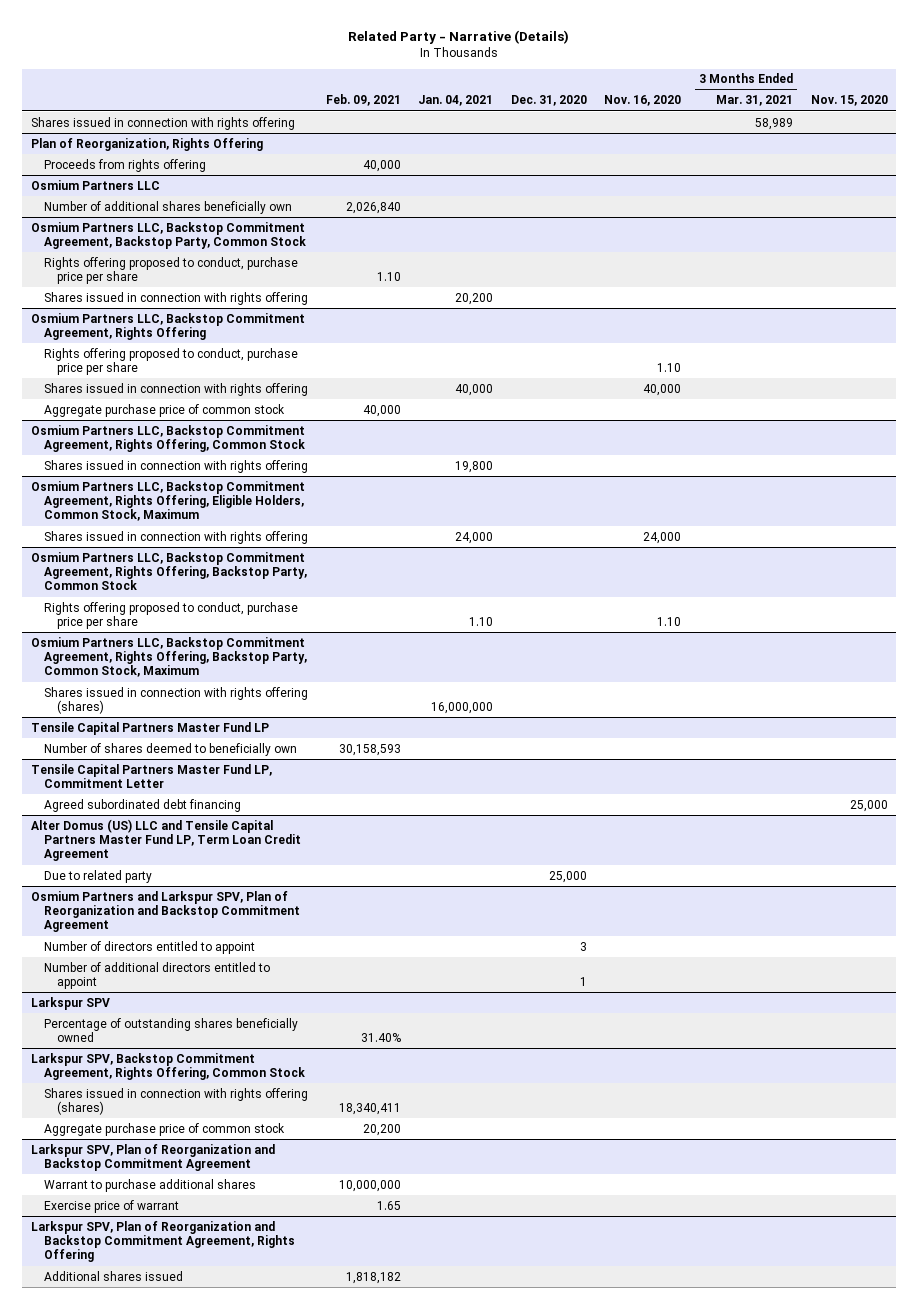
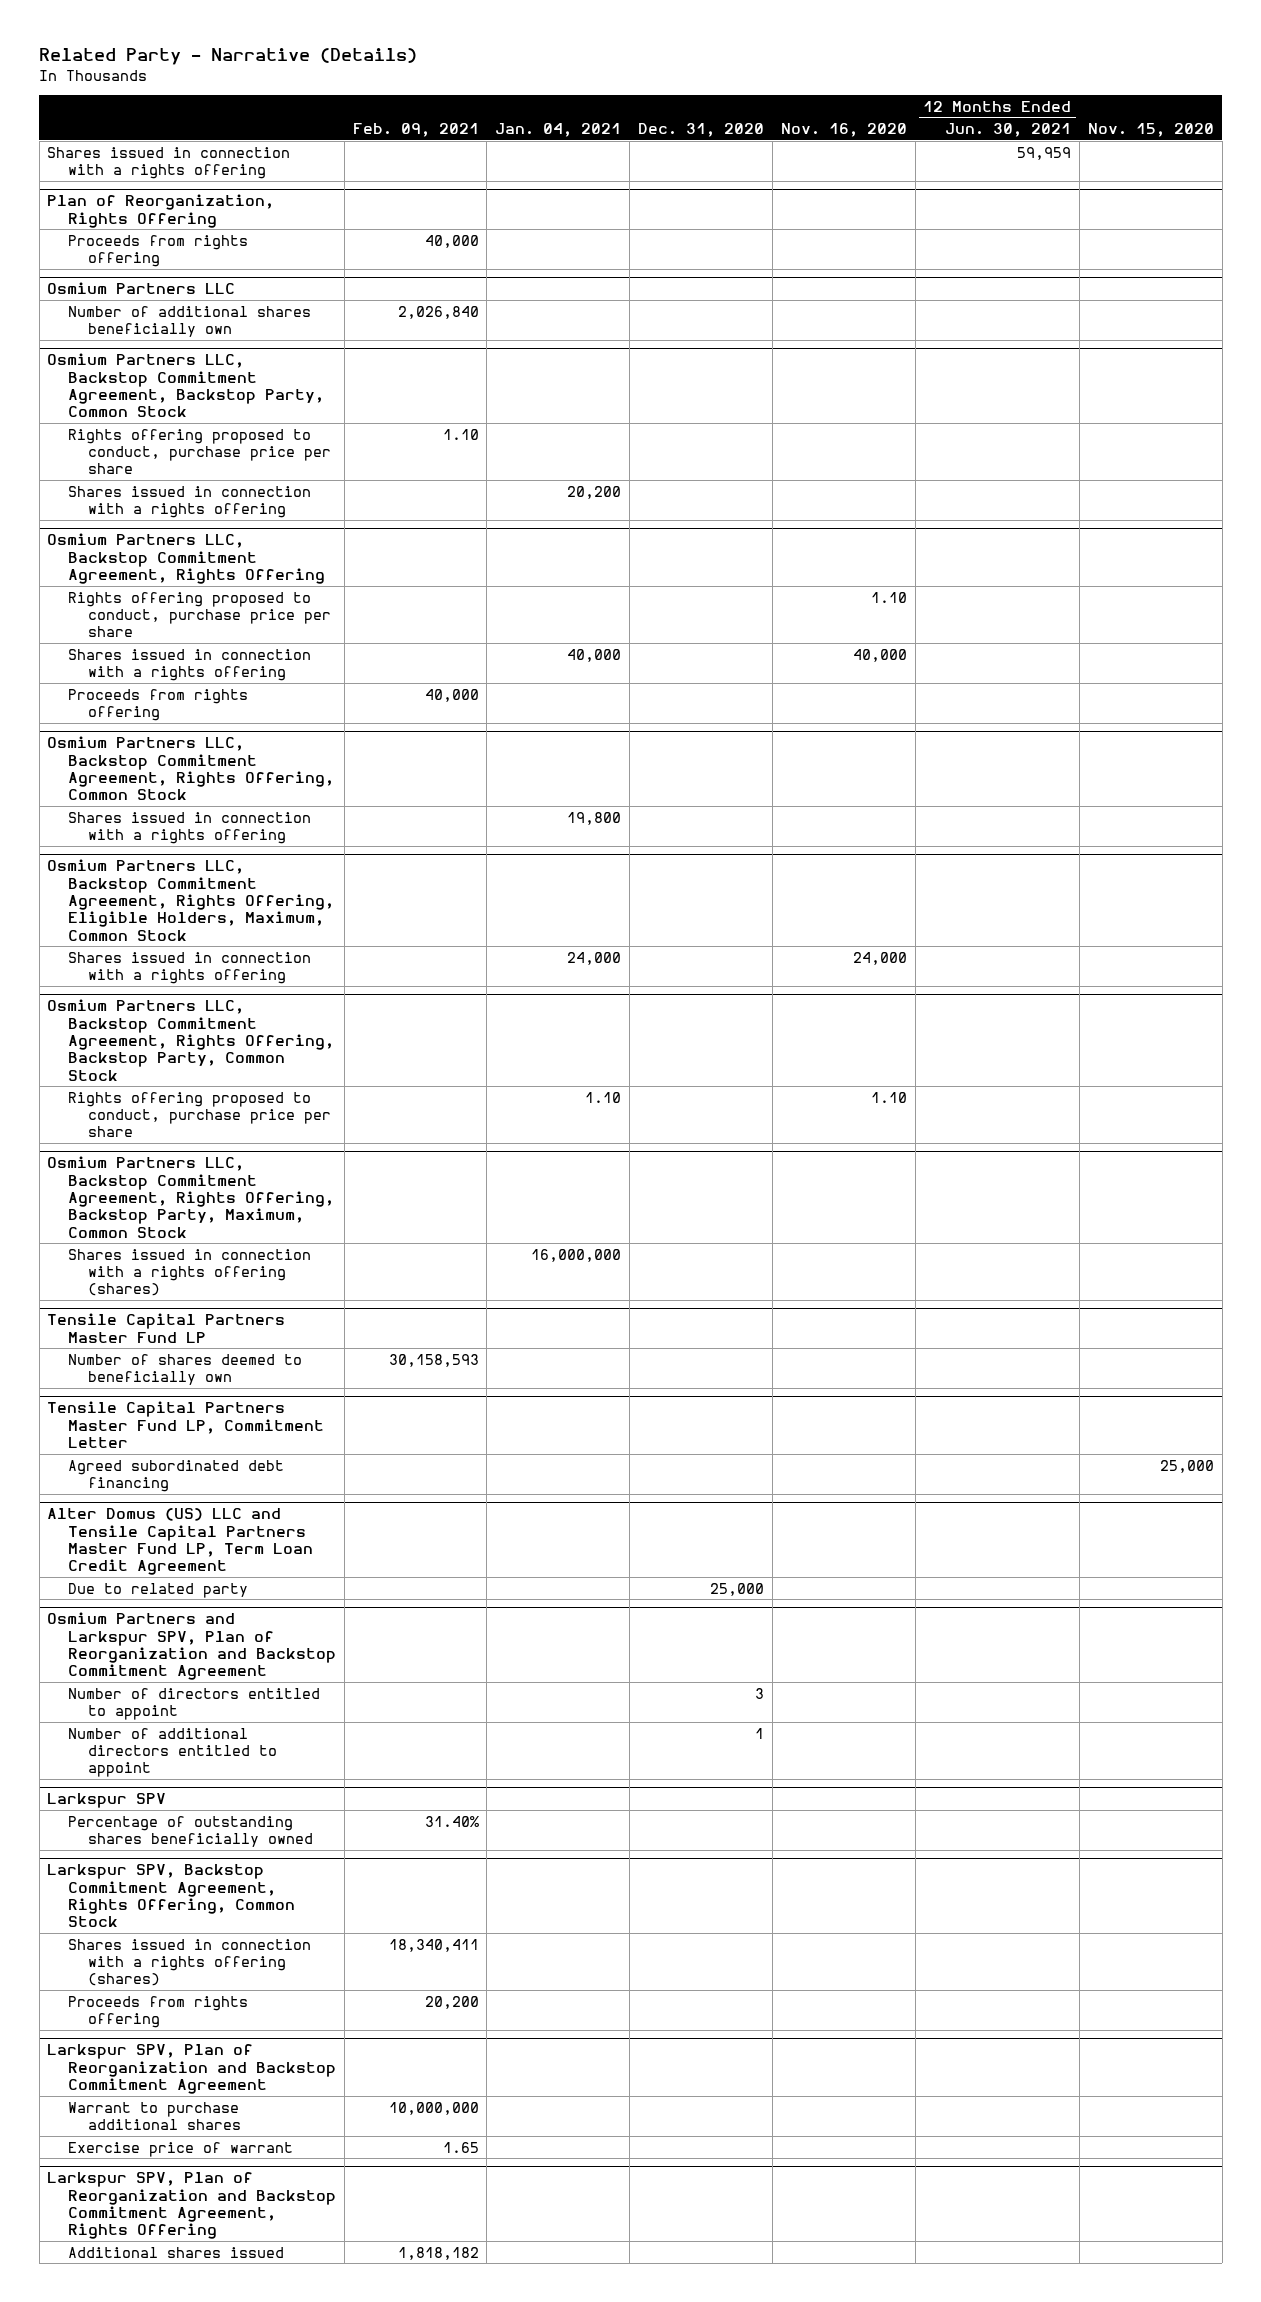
- | Feb. 09, 2021 | Jan. 04, 2021 | Dec. 31, 2020 | Nov. 16, 2020 | 3 Months Ended Mar. 31, 2021 | Nov. 15, 2020
+ | Feb. 09, 2021 | Jan. 04, 2021 | Dec. 31, 2020 | Nov. 16, 2020 | 12 Months Ended Jun. 30, 2021 | Nov. 15, 2020
- Shares issued in connection with rights offering | | | | | 58,989 |
+ Shares issued in connection with a rights offering | | | | | 59,959 |
@ Osmium Partners LLC, Backstop Commitment Agreement, Backstop Party, Common Stock
- Shares issued in connection with rights offering | | 20,200 | | | |
+ Shares issued in connection with a rights offering | | 20,200 | | | |
@ Osmium Partners LLC, Backstop Commitment Agreement, Rights Offering
- Shares issued in connection with rights offering | | 40,000 | | 40,000 | |
- Aggregate purchase price of common stock | 40,000 | | | | |
+ Shares issued in connection with a rights offering | | 40,000 | | 40,000 | |
+ Proceeds from rights offering | 40,000 | | | | |
@ Osmium Partners LLC, Backstop Commitment Agreement, Rights Offering, Common Stock
- Shares issued in connection with rights offering | | 19,800 | | | |
- Osmium Partners LLC, Backstop Commitment Agreement, Rights Offering, Eligible Holders, Common Stock, Maximum
- Shares issued in connection with rights offering | | 24,000 | | 24,000 | |
@ Osmium Partners LLC, Backstop Commitment Agreement, Rights Offering, Common Stock
+ Shares issued in connection with a rights offering | | 19,800 | | | |
+ Osmium Partners LLC, Backstop Commitment Agreement, Rights Offering, Eligible Holders, Maximum, Common Stock
+ Shares issued in connection with a rights offering | | 24,000 | | 24,000 | |
- Osmium Partners LLC, Backstop Commitment Agreement, Rights Offering, Backstop Party, Common Stock, Maximum
- Shares issued in connection with rights offering (shares) | | 16,000,000 | | | |
+ Osmium Partners LLC, Backstop Commitment Agreement, Rights Offering, Backstop Party, Maximum, Common Stock
+ Shares issued in connection with a rights offering (shares) | | 16,000,000 | | | |
@ Larkspur SPV, Backstop Commitment Agreement, Rights Offering, Common Stock
- Shares issued in connection with rights offering (shares) | 18,340,411 | | | | |
- Aggregate purchase price of common stock | 20,200 | | | | |
+ Shares issued in connection with a rights offering (shares) | 18,340,411 | | | | |
+ Proceeds from rights offering | 20,200 | | | | |

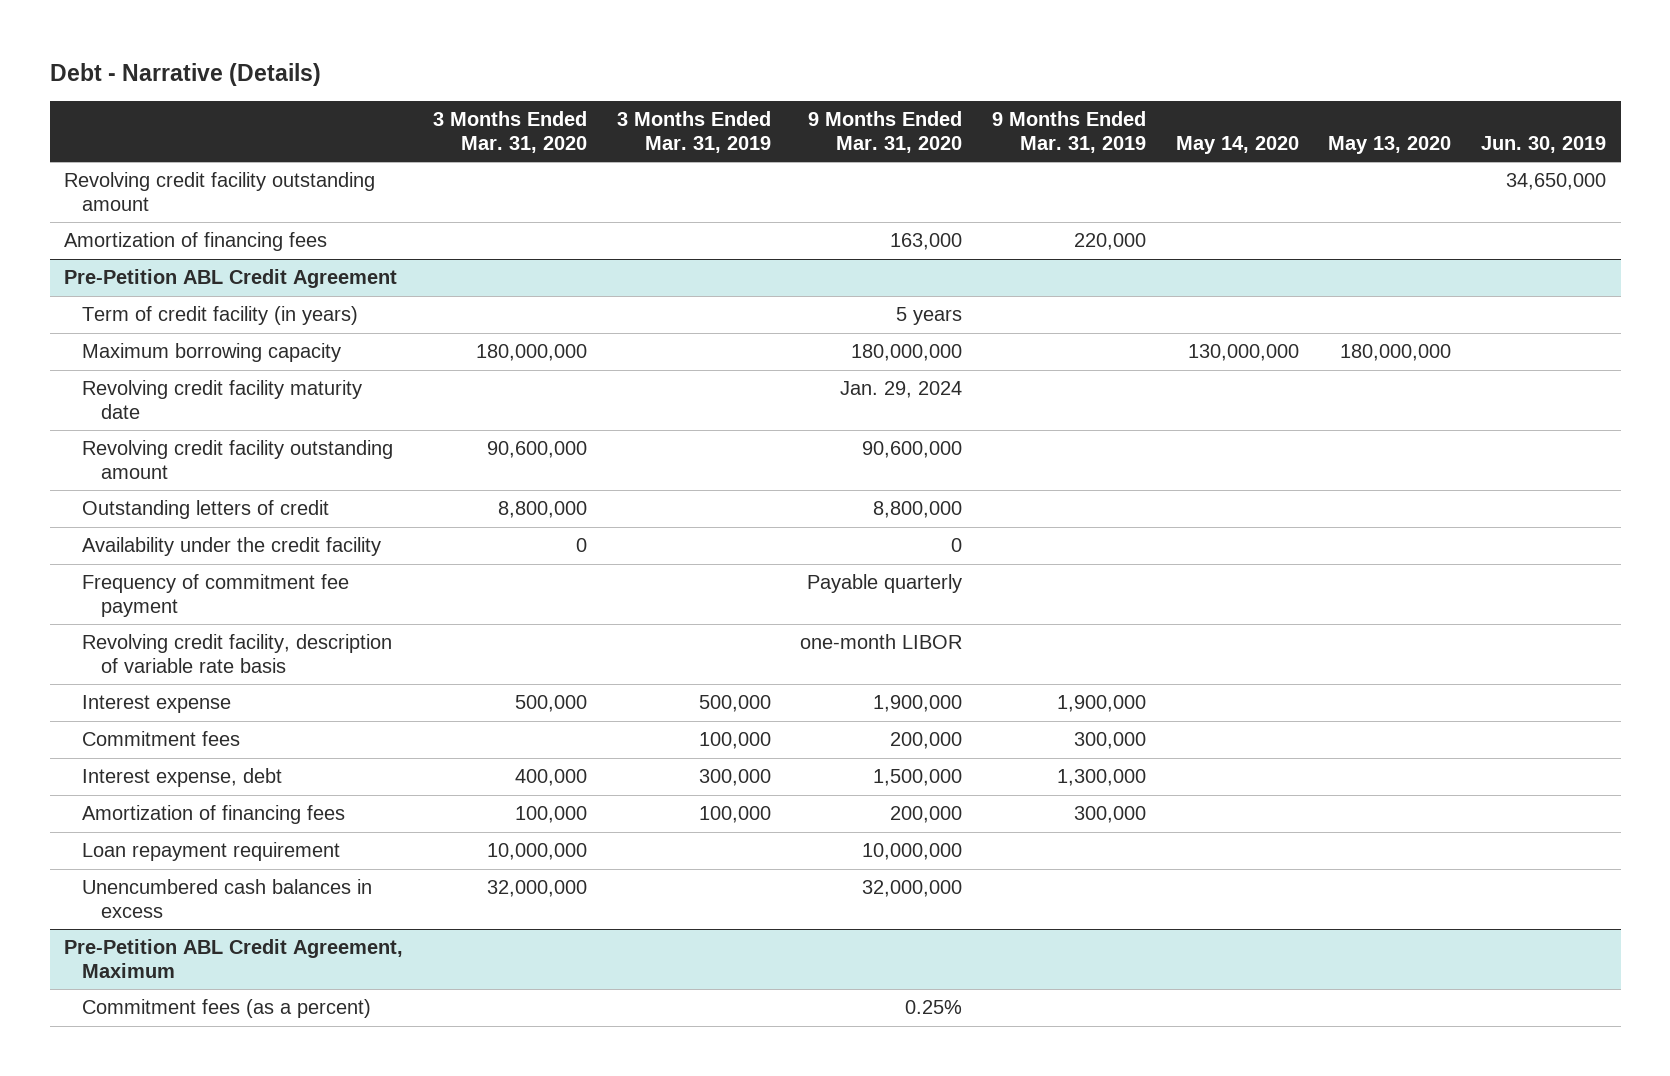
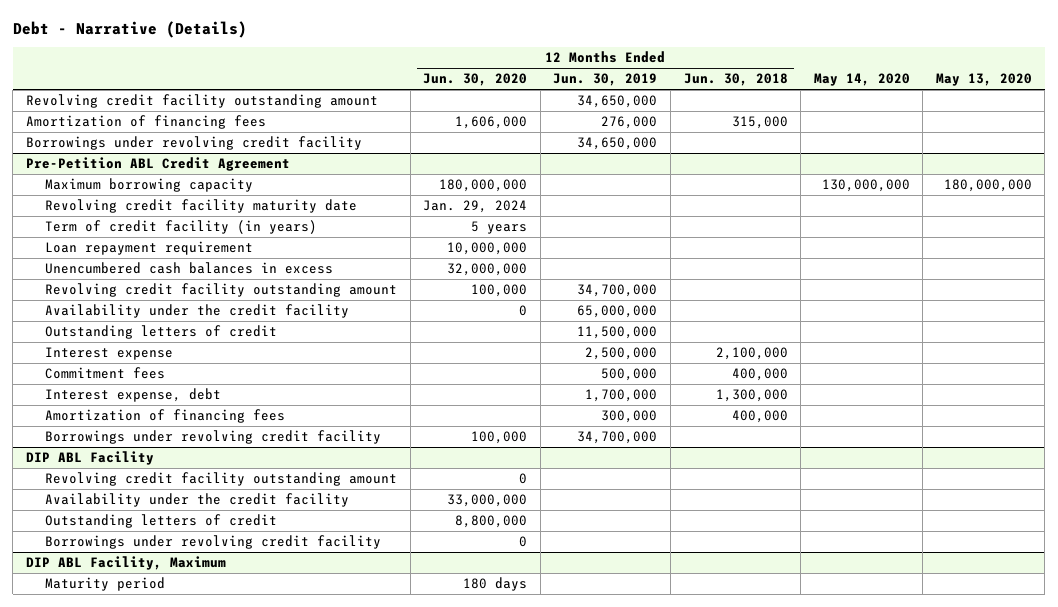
- | 3 Months Ended Mar. 31, 2020 | 3 Months Ended Mar. 31, 2019 | 9 Months Ended Mar. 31, 2020 | 9 Months Ended Mar. 31, 2019 | May 14, 2020 | May 13, 2020 | Jun. 30, 2019
+ | 12 Months Ended Jun. 30, 2020 | 12 Months Ended Jun. 30, 2019 | 12 Months Ended Jun. 30, 2018 | May 14, 2020 | May 13, 2020
+ Borrowings under revolving credit facility | | 34,650,000 | | |
@ Pre-Petition ABL Credit Agreement
moved down: Term of credit facility (in years) | 5 years | | | |
moved up: Loan repayment requirement | 10,000,000 | | | |
moved up: Unencumbered cash balances in excess | 32,000,000 | | | |
- Frequency of commitment fee payment | | | Payable quarterly | | | |
- Revolving credit facility, description of variable rate basis | | | one-month LIBOR | | | |
moved down: Outstanding letters of credit | | 11,500,000 | | |
- Pre-Petition ABL Credit Agreement, Maximum
- Commitment fees (as a percent) | | | 0.25% | | | |
@ Pre-Petition ABL Credit Agreement
+ Borrowings under revolving credit facility | 100,000 | 34,700,000 | | |
+ DIP ABL Facility
+ Revolving credit facility outstanding amount | 0 | | | |
+ Availability under the credit facility | 33,000,000 | | | |
+ Outstanding letters of credit | 8,800,000 | | | |
+ Borrowings under revolving credit facility | 0 | | | |
+ DIP ABL Facility, Maximum
+ Maturity period | 180 days | | | |

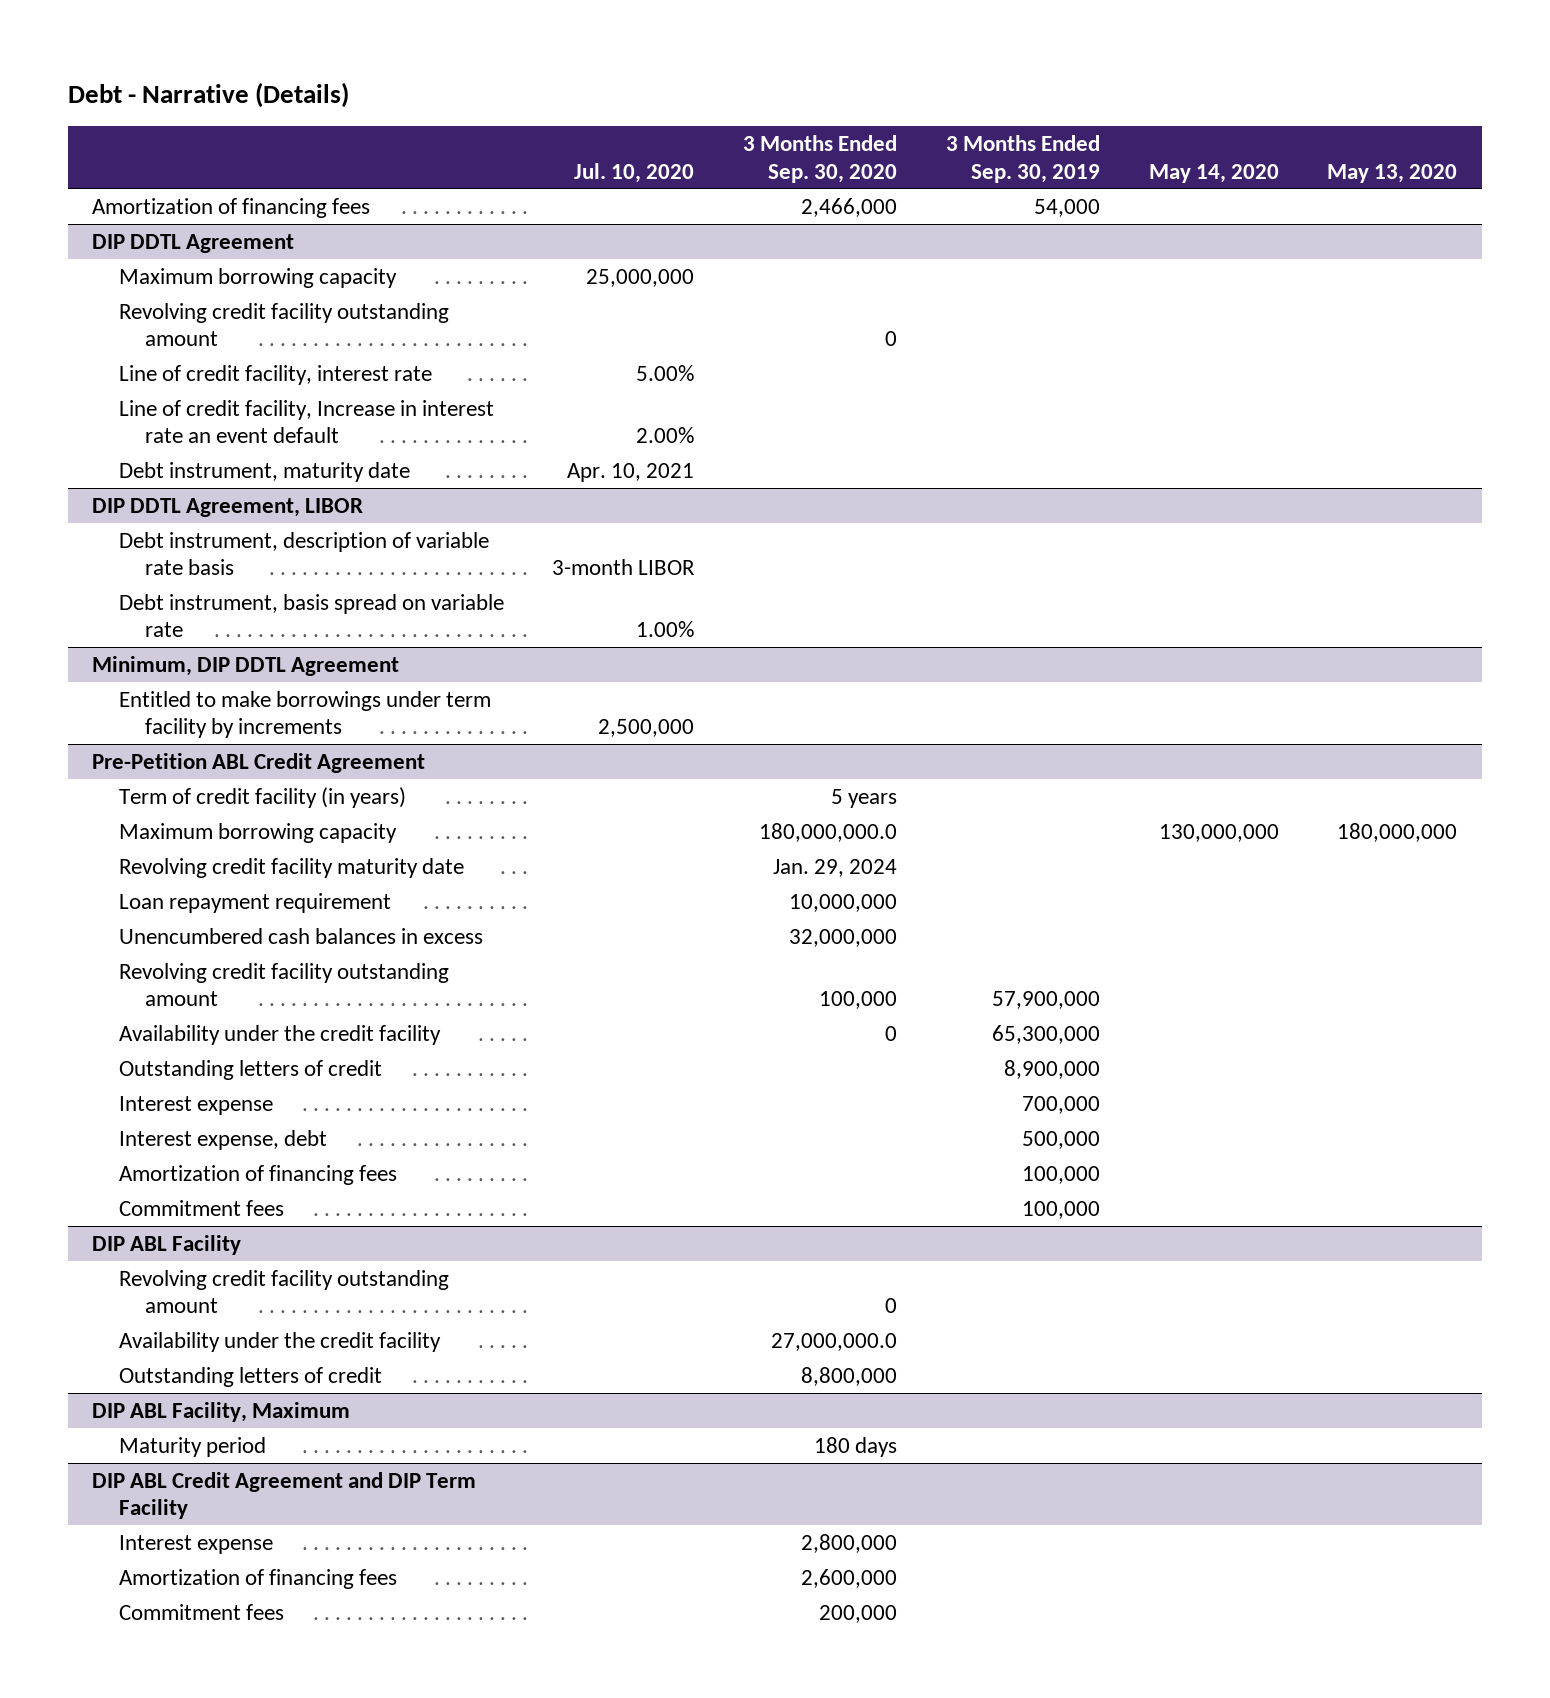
- | 12 Months Ended Jun. 30, 2020 | 12 Months Ended Jun. 30, 2019 | 12 Months Ended Jun. 30, 2018 | May 14, 2020 | May 13, 2020
+ | Jul. 10, 2020 | 3 Months Ended Sep. 30, 2020 | 3 Months Ended Sep. 30, 2019 | May 14, 2020 | May 13, 2020
- Revolving credit facility outstanding amount | | 34,650,000 | | |
- Borrowings under revolving credit facility | | 34,650,000 | | |
+ DIP DDTL Agreement
+ Maximum borrowing capacity | 25,000,000 | | | |
+ Revolving credit facility outstanding amount | | 0 | | |
+ Line of credit facility, interest rate | 5.00% | | | |
+ Line of credit facility, Increase in interest rate an event default | 2.00% | | | |
+ Debt instrument, maturity date | Apr. 10, 2021 | | | |
+ DIP DDTL Agreement, LIBOR
+ Debt instrument, description of variable rate basis | 3-month LIBOR | | | |
+ Debt instrument, basis spread on variable rate | 1.00% | | | |
+ Minimum, DIP DDTL Agreement
+ Entitled to make borrowings under term facility by increments | 2,500,000 | | | |
@ Pre-Petition ABL Credit Agreement
moved up: Term of credit facility (in years) | | 5 years | | |
- Borrowings under revolving credit facility | 100,000 | 34,700,000 | | |
moved down: Commitment fees | | | 100,000 | |
@ DIP ABL Facility
- Borrowings under revolving credit facility | 0 | | | |
+ DIP ABL Credit Agreement and DIP Term Facility
+ Interest expense | | 2,800,000 | | |
+ Amortization of financing fees | | 2,600,000 | | |
+ Commitment fees | | 200,000 | | |

